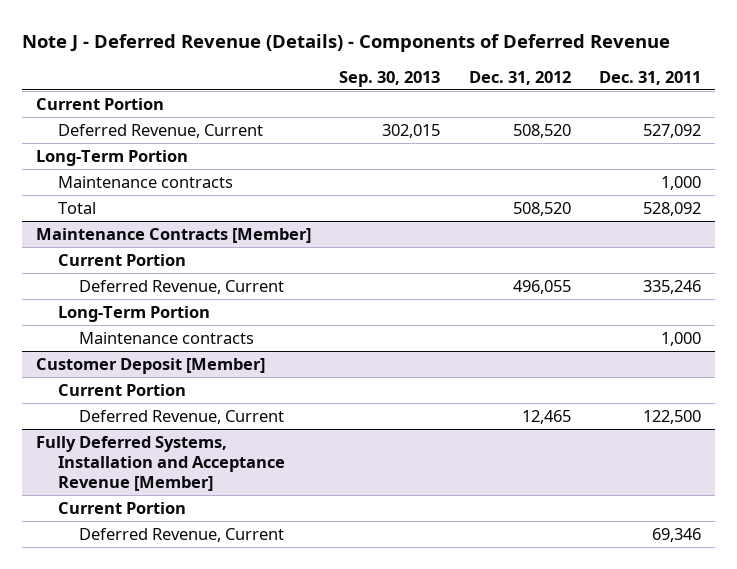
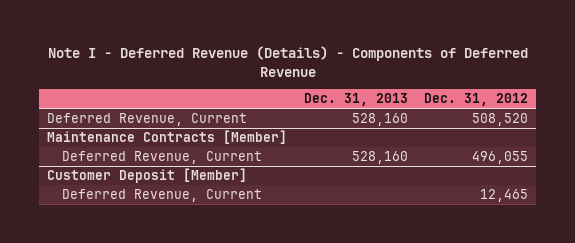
- Note J - Deferred Revenue (Details) - Components of Deferred Revenue
+ Note I - Deferred Revenue (Details) - Components of Deferred Revenue
- | Sep. 30, 2013 | Dec. 31, 2012 | Dec. 31, 2011
+ | Dec. 31, 2013 | Dec. 31, 2012
- Current Portion
- Long-Term Portion
- Maintenance contracts | | | 1,000
- Total | | 508,520 | 528,092
@ Maintenance Contracts [Member]
- Current Portion
- Long-Term Portion
- Maintenance contracts | | | 1,000
@ Customer Deposit [Member]
- Current Portion
- Fully Deferred Systems, Installation and Acceptance Revenue [Member]
- Current Portion
- Deferred Revenue, Current | | | 69,346

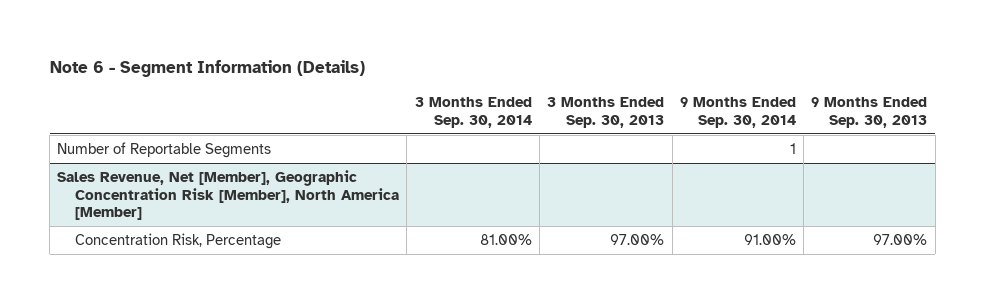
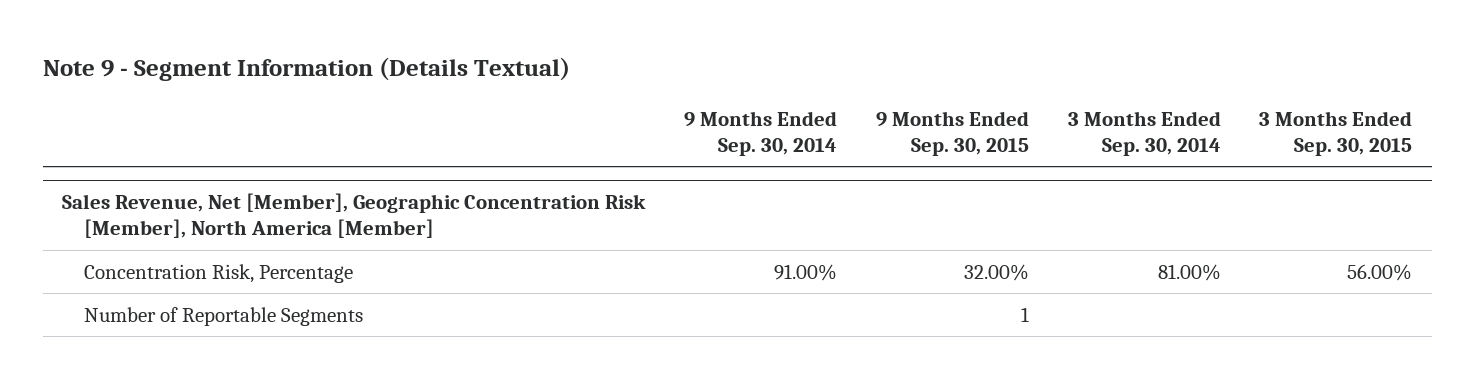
- Note 6 - Segment Information (Details)
+ Note 9 - Segment Information (Details Textual)
- | 3 Months Ended Sep. 30, 2014 | 3 Months Ended Sep. 30, 2013 | 9 Months Ended Sep. 30, 2014 | 9 Months Ended Sep. 30, 2013
+ | 9 Months Ended Sep. 30, 2014 | 9 Months Ended Sep. 30, 2015 | 3 Months Ended Sep. 30, 2014 | 3 Months Ended Sep. 30, 2015
- Number of Reportable Segments | | | 1 |
@ Sales Revenue, Net [Member], Geographic Concentration Risk [Member], North America [Member]
+ Number of Reportable Segments | | 1 | |

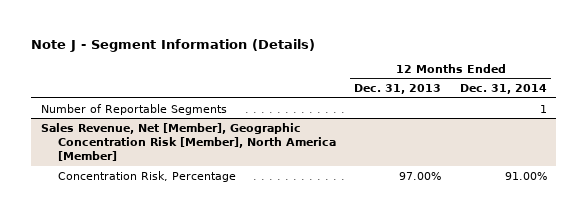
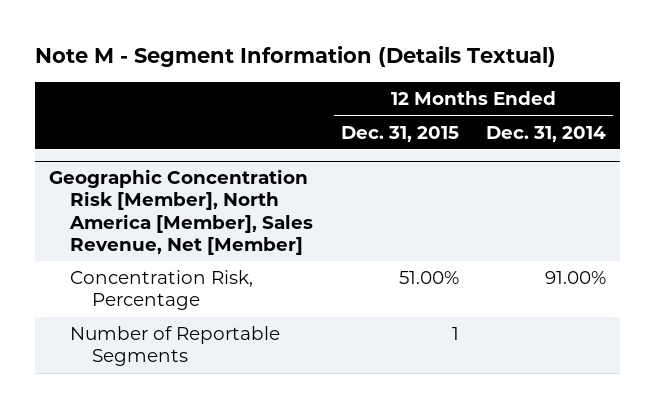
- Note J - Segment Information (Details)
+ Note M - Segment Information (Details Textual)
- | 12 Months Ended Dec. 31, 2013 | 12 Months Ended Dec. 31, 2014
+ | 12 Months Ended Dec. 31, 2015 | 12 Months Ended Dec. 31, 2014
- Number of Reportable Segments | | 1
- Sales Revenue, Net [Member], Geographic Concentration Risk [Member], North America [Member]
+ Geographic Concentration Risk [Member], North America [Member], Sales Revenue, Net [Member]
+ Number of Reportable Segments | 1 |

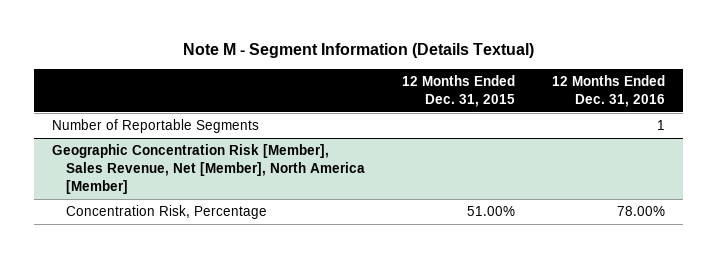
- | 12 Months Ended Dec. 31, 2015 | 12 Months Ended Dec. 31, 2014
+ | 12 Months Ended Dec. 31, 2015 | 12 Months Ended Dec. 31, 2016
- Geographic Concentration Risk [Member], North America [Member], Sales Revenue, Net [Member]
+ Number of Reportable Segments | | 1
+ Geographic Concentration Risk [Member], Sales Revenue, Net [Member], North America [Member]
- Number of Reportable Segments | 1 |

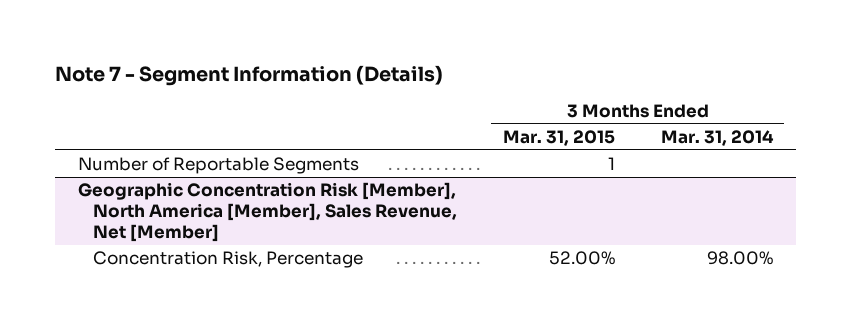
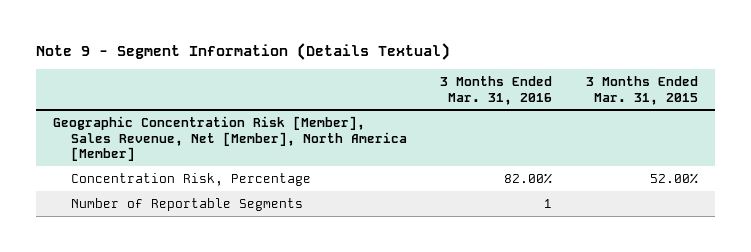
- Note 7 - Segment Information (Details)
+ Note 9 - Segment Information (Details Textual)
- | 3 Months Ended Mar. 31, 2015 | 3 Months Ended Mar. 31, 2014
+ | 3 Months Ended Mar. 31, 2016 | 3 Months Ended Mar. 31, 2015
- Number of Reportable Segments | 1 |
- Geographic Concentration Risk [Member], North America [Member], Sales Revenue, Net [Member]
+ Geographic Concentration Risk [Member], Sales Revenue, Net [Member], North America [Member]
+ Number of Reportable Segments | 1 |

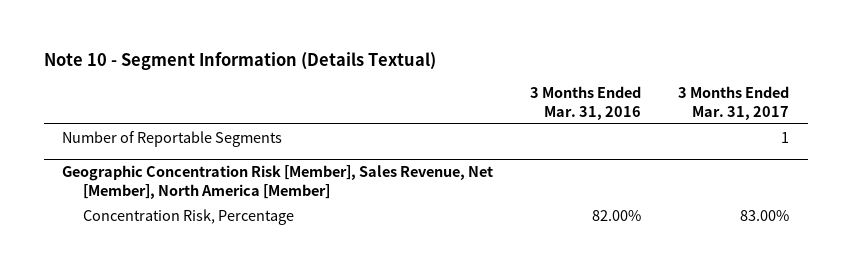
- Note 9 - Segment Information (Details Textual)
+ Note 10 - Segment Information (Details Textual)
- | 3 Months Ended Mar. 31, 2016 | 3 Months Ended Mar. 31, 2015
+ | 3 Months Ended Mar. 31, 2016 | 3 Months Ended Mar. 31, 2017
+ Number of Reportable Segments | | 1
@ Geographic Concentration Risk [Member], Sales Revenue, Net [Member], North America [Member]
- Number of Reportable Segments | 1 |

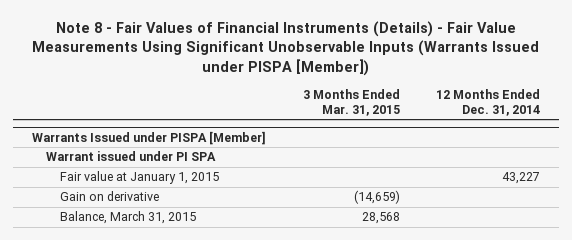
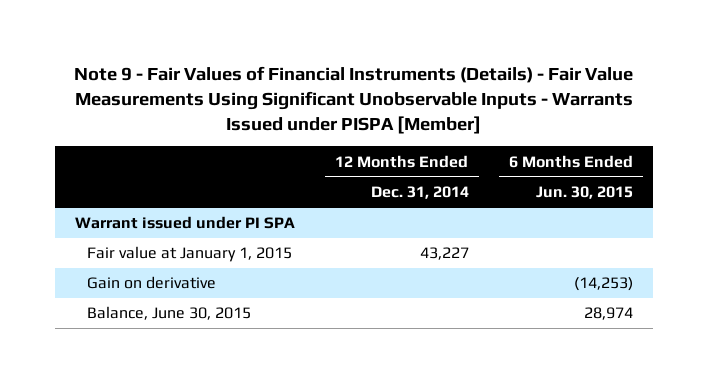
- Note 8 - Fair Values of Financial Instruments (Details) - Fair Value Measurements Using Significant Unobservable Inputs (Warrants Issued under PISPA [Member])
+ Note 9 - Fair Values of Financial Instruments (Details) - Fair Value Measurements Using Significant Unobservable Inputs - Warrants Issued under PISPA [Member]
- | 3 Months Ended Mar. 31, 2015 | 12 Months Ended Dec. 31, 2014
+ | 12 Months Ended Dec. 31, 2014 | 6 Months Ended Jun. 30, 2015
- Warrants Issued under PISPA [Member]
- Balance, March 31, 2015 | 28,568 |
+ Balance, June 30, 2015 | | 28,974

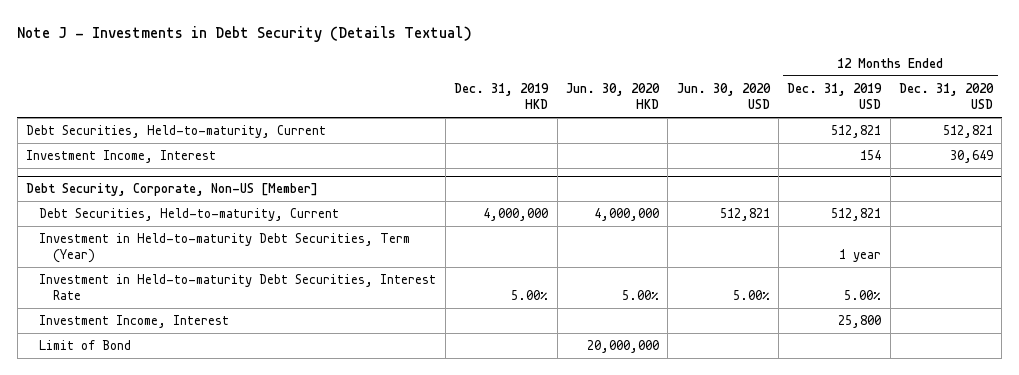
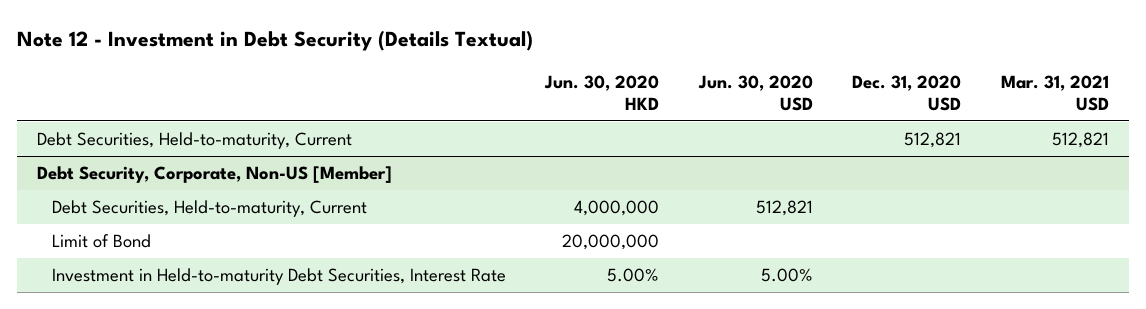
- Note J - Investments in Debt Security (Details Textual)
+ Note 12 - Investment in Debt Security (Details Textual)
- | Dec. 31, 2019 HKD | Jun. 30, 2020 HKD | Jun. 30, 2020 USD | 12 Months Ended Dec. 31, 2019 USD | 12 Months Ended Dec. 31, 2020 USD
+ | Jun. 30, 2020 HKD | Jun. 30, 2020 USD | Dec. 31, 2020 USD | Mar. 31, 2021 USD
- Investment Income, Interest | | | | 154 | 30,649
@ Debt Security, Corporate, Non-US [Member]
- Investment in Held-to-maturity Debt Securities, Term (Year) | | | | 1 year |
- Investment Income, Interest | | | | 25,800 |
moved down: Investment in Held-to-maturity Debt Securities, Interest Rate | 5.00% | 5.00% | |

